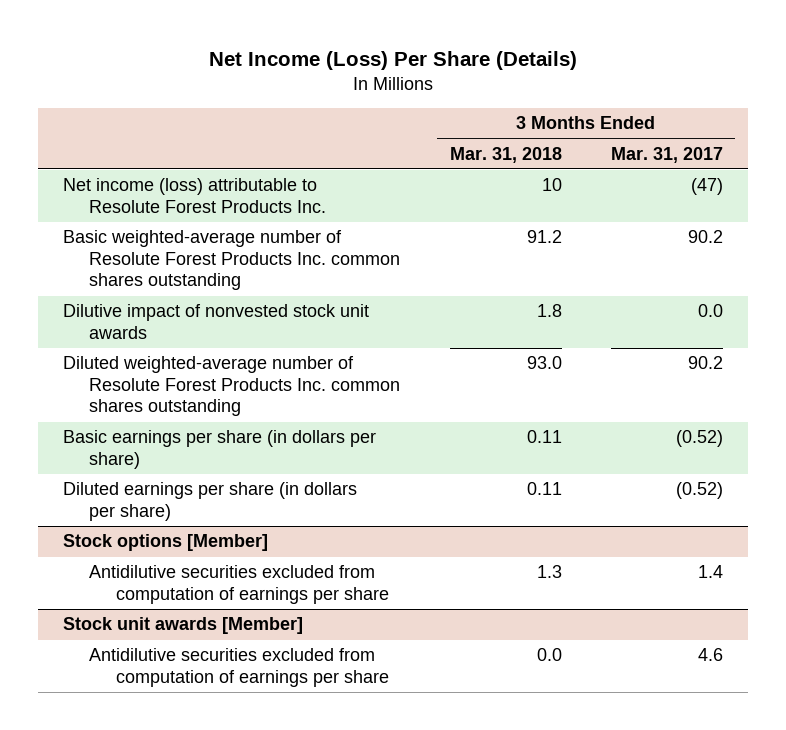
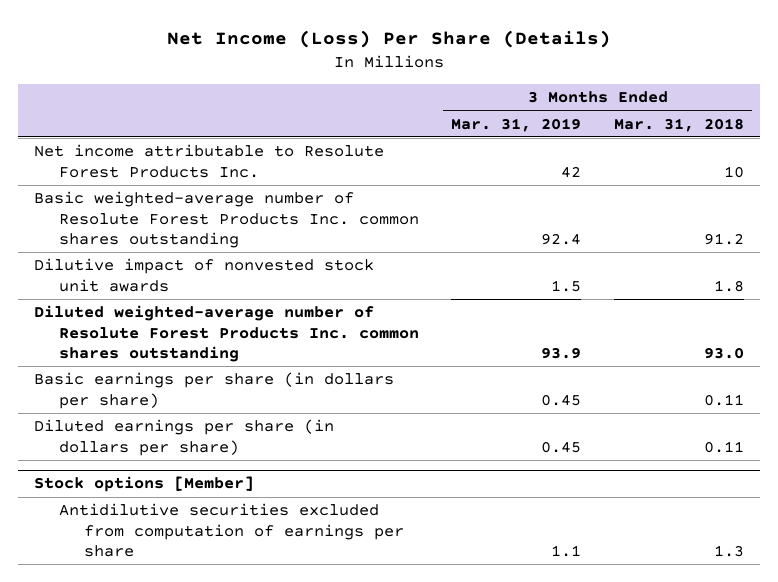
- | 3 Months Ended Mar. 31, 2018 | 3 Months Ended Mar. 31, 2017
+ | 3 Months Ended Mar. 31, 2019 | 3 Months Ended Mar. 31, 2018
- Net income (loss) attributable to Resolute Forest Products Inc. | 10 | (47)
+ Net income attributable to Resolute Forest Products Inc. | 42 | 10
- Stock unit awards [Member]
- Antidilutive securities excluded from computation of earnings per share | 0.0 | 4.6

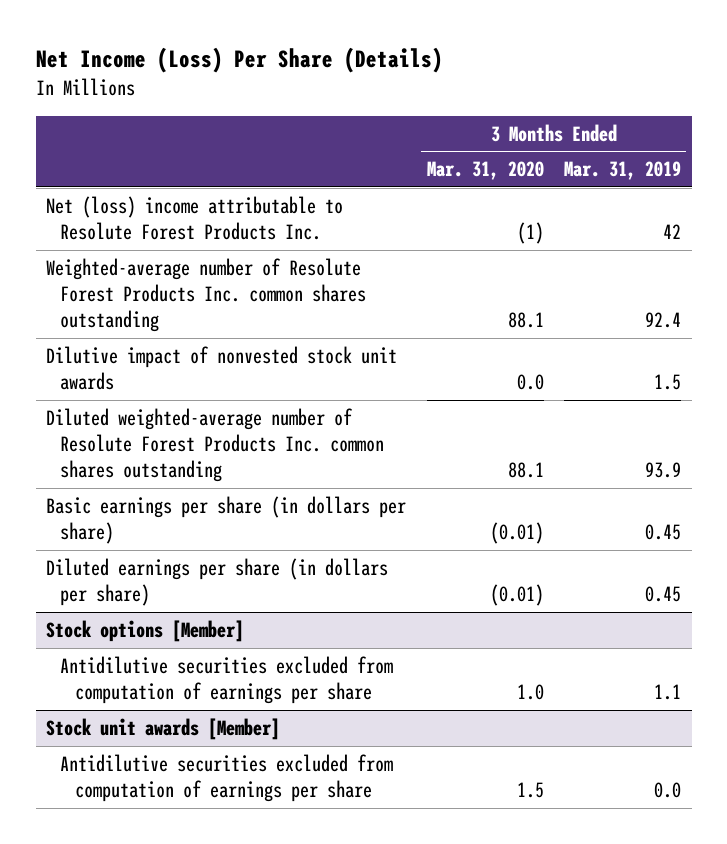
- | 3 Months Ended Mar. 31, 2019 | 3 Months Ended Mar. 31, 2018
+ | 3 Months Ended Mar. 31, 2020 | 3 Months Ended Mar. 31, 2019
- Net income attributable to Resolute Forest Products Inc. | 42 | 10
- Basic weighted-average number of Resolute Forest Products Inc. common shares outstanding | 92.4 | 91.2
+ Net (loss) income attributable to Resolute Forest Products Inc. | (1) | 42
+ Weighted-average number of Resolute Forest Products Inc. common shares outstanding | 88.1 | 92.4
+ Stock unit awards [Member]
+ Antidilutive securities excluded from computation of earnings per share | 1.5 | 0.0

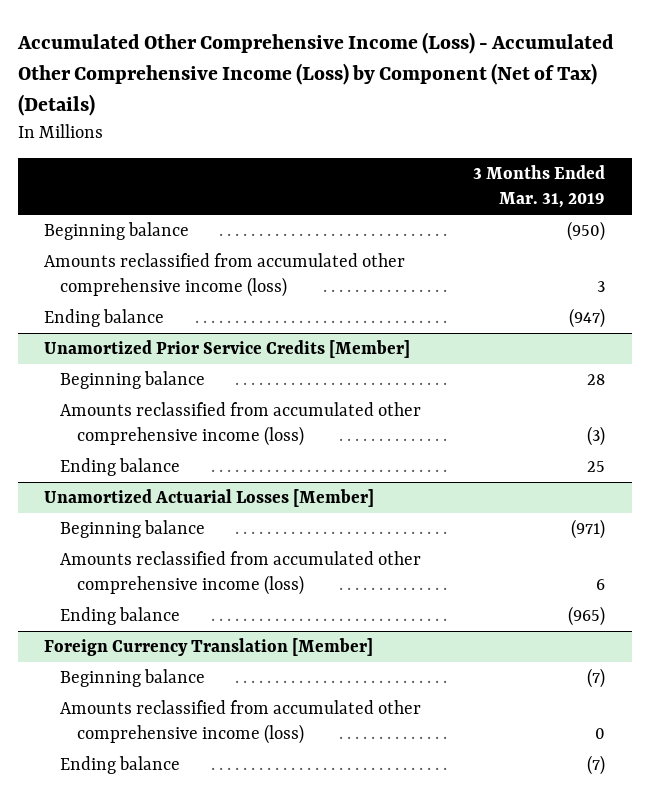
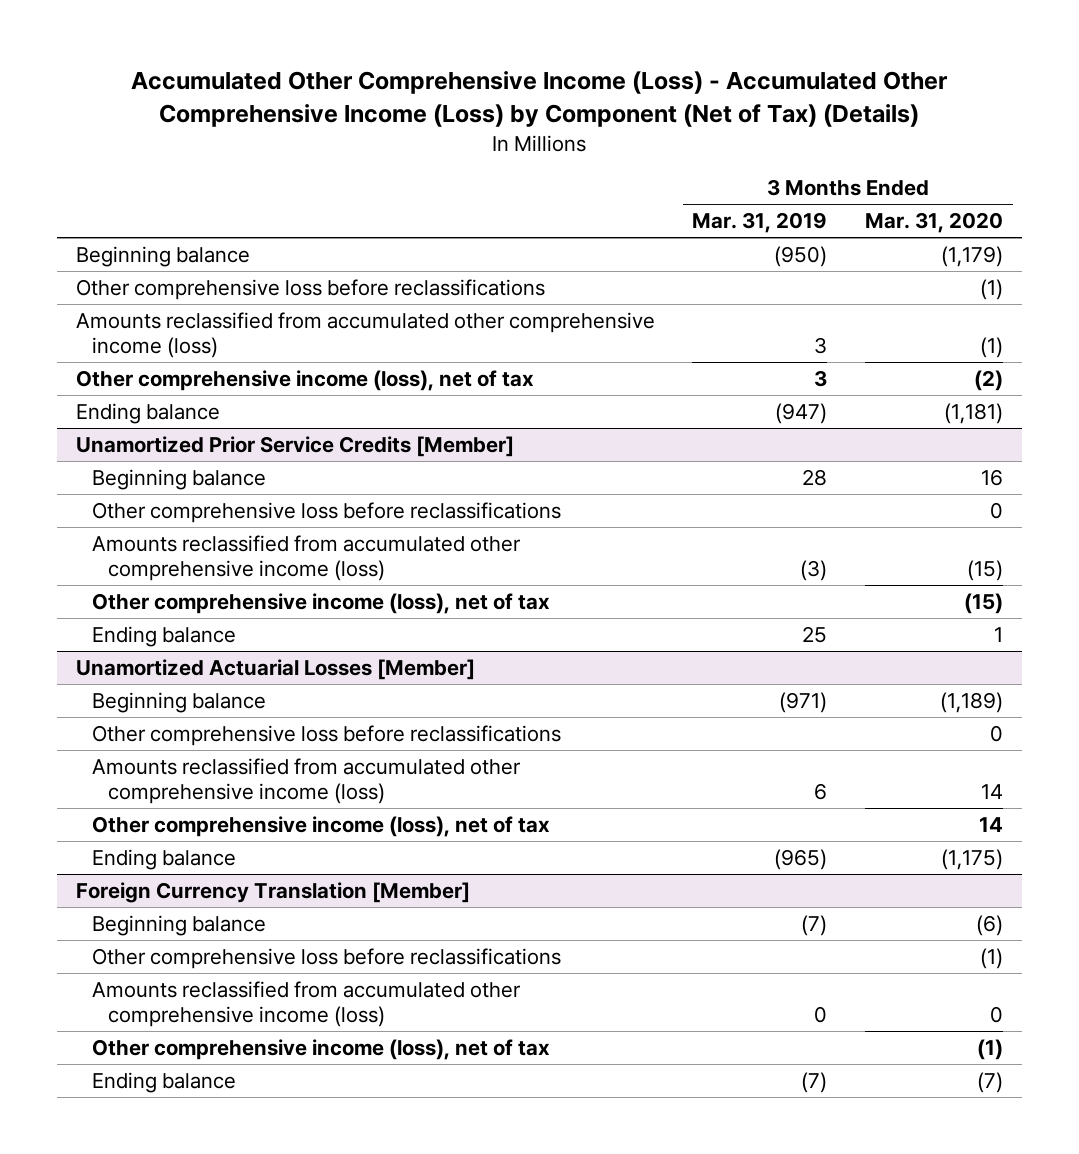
- | 3 Months Ended Mar. 31, 2019
+ | 3 Months Ended Mar. 31, 2019 | 3 Months Ended Mar. 31, 2020
+ Other comprehensive loss before reclassifications | | (1)
+ Other comprehensive income (loss), net of tax | 3 | (2)
@ Unamortized Prior Service Credits [Member]
+ Other comprehensive loss before reclassifications | | 0
+ Other comprehensive income (loss), net of tax | | (15)
@ Unamortized Actuarial Losses [Member]
+ Other comprehensive loss before reclassifications | | 0
+ Other comprehensive income (loss), net of tax | | 14
@ Foreign Currency Translation [Member]
+ Other comprehensive loss before reclassifications | | (1)
+ Other comprehensive income (loss), net of tax | | (1)

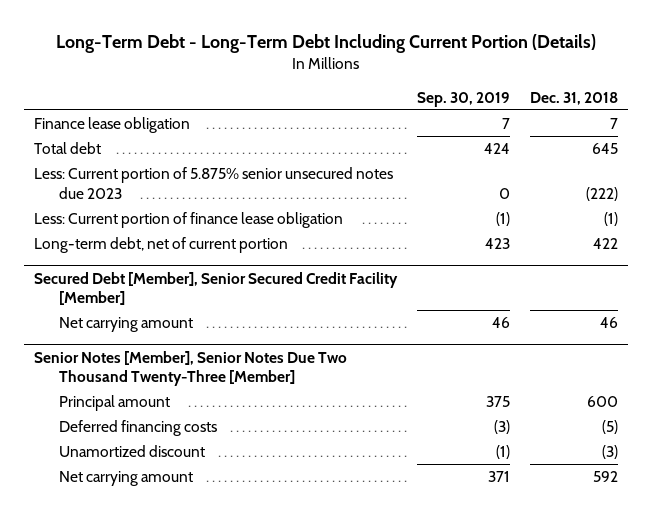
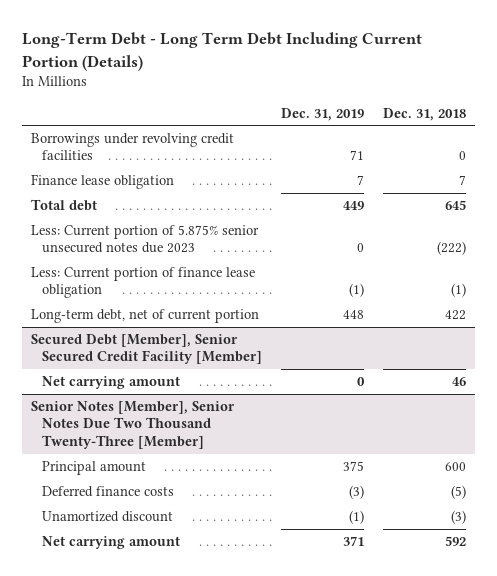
- Long-Term Debt - Long-Term Debt Including Current Portion (Details)
+ Long-Term Debt - Long Term Debt Including Current Portion (Details)
- | Sep. 30, 2019 | Dec. 31, 2018
+ | Dec. 31, 2019 | Dec. 31, 2018
+ Borrowings under revolving credit facilities | 71 | 0
@ Senior Notes [Member], Senior Notes Due Two Thousand Twenty-Three [Member]
- Deferred financing costs | (3) | (5)
+ Deferred finance costs | (3) | (5)

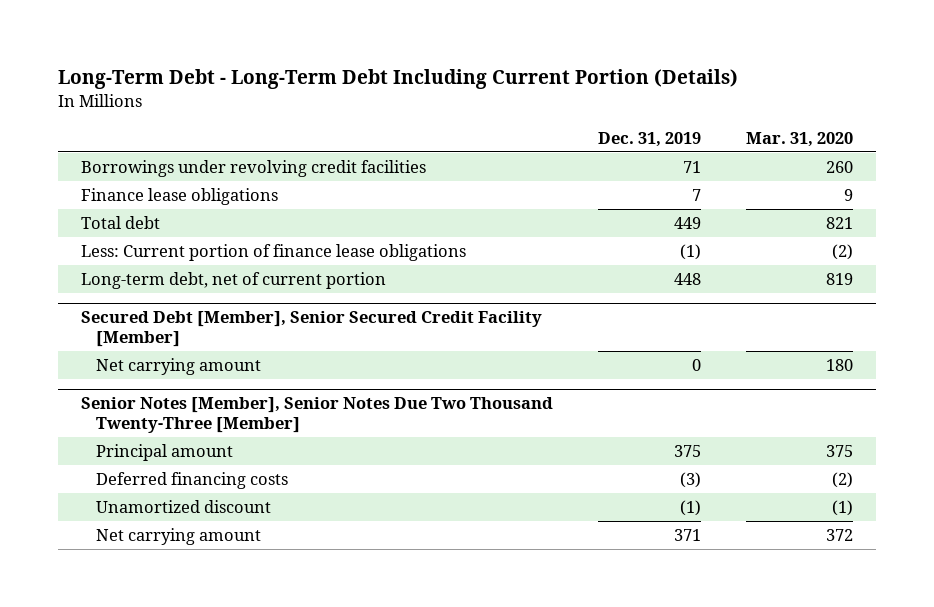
- Long-Term Debt - Long Term Debt Including Current Portion (Details)
+ Long-Term Debt - Long-Term Debt Including Current Portion (Details)
- | Dec. 31, 2019 | Dec. 31, 2018
+ | Dec. 31, 2019 | Mar. 31, 2020
- Finance lease obligation | 7 | 7
+ Finance lease obligations | 7 | 9
- Less: Current portion of 5.875% senior unsecured notes due 2023 | 0 | (222)
- Less: Current portion of finance lease obligation | (1) | (1)
+ Less: Current portion of finance lease obligations | (1) | (2)
@ Senior Notes [Member], Senior Notes Due Two Thousand Twenty-Three [Member]
- Deferred finance costs | (3) | (5)
+ Deferred financing costs | (3) | (2)

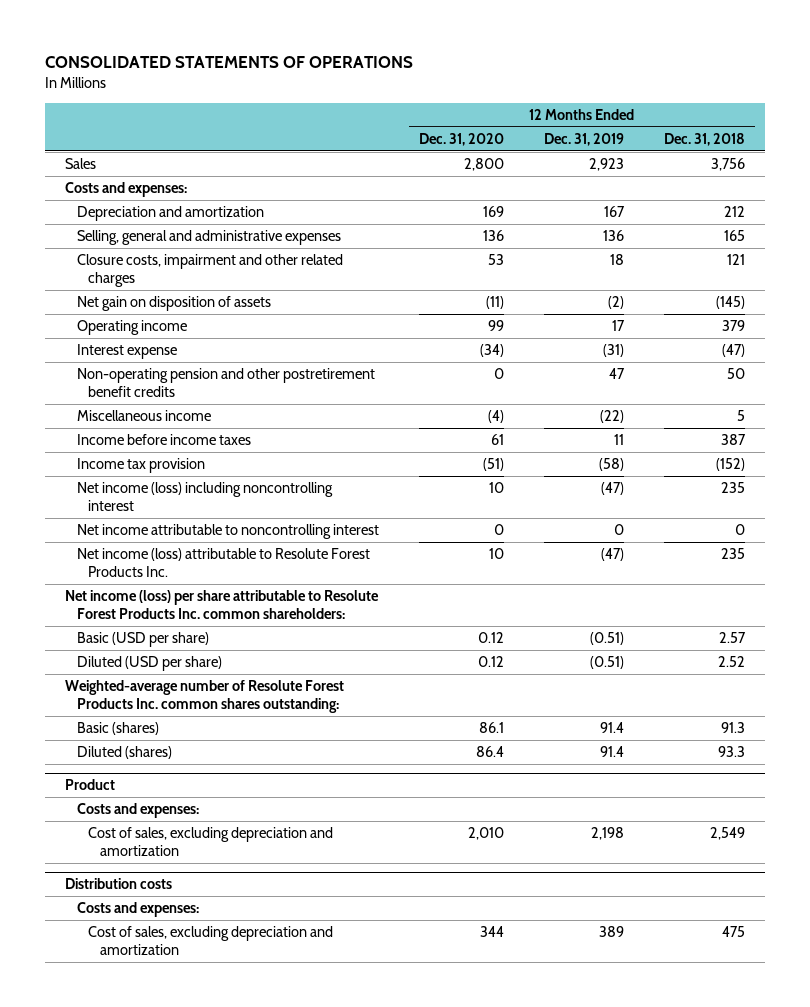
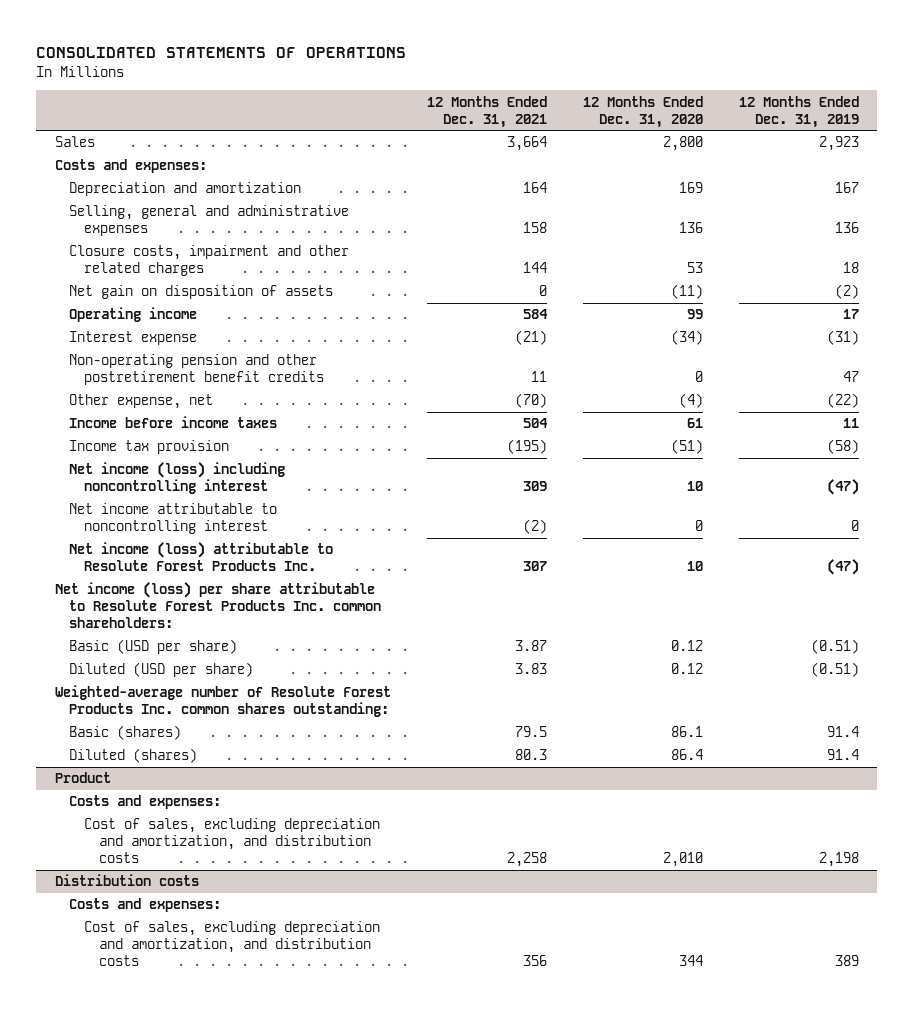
- | 12 Months Ended Dec. 31, 2020 | 12 Months Ended Dec. 31, 2019 | 12 Months Ended Dec. 31, 2018
+ | 12 Months Ended Dec. 31, 2021 | 12 Months Ended Dec. 31, 2020 | 12 Months Ended Dec. 31, 2019
- Miscellaneous income | (4) | (22) | 5
+ Other expense, net | (70) | (4) | (22)
@ Product
- Cost of sales, excluding depreciation and amortization | 2,010 | 2,198 | 2,549
+ Cost of sales, excluding depreciation and amortization, and distribution costs | 2,258 | 2,010 | 2,198
@ Distribution costs
- Cost of sales, excluding depreciation and amortization | 344 | 389 | 475
+ Cost of sales, excluding depreciation and amortization, and distribution costs | 356 | 344 | 389

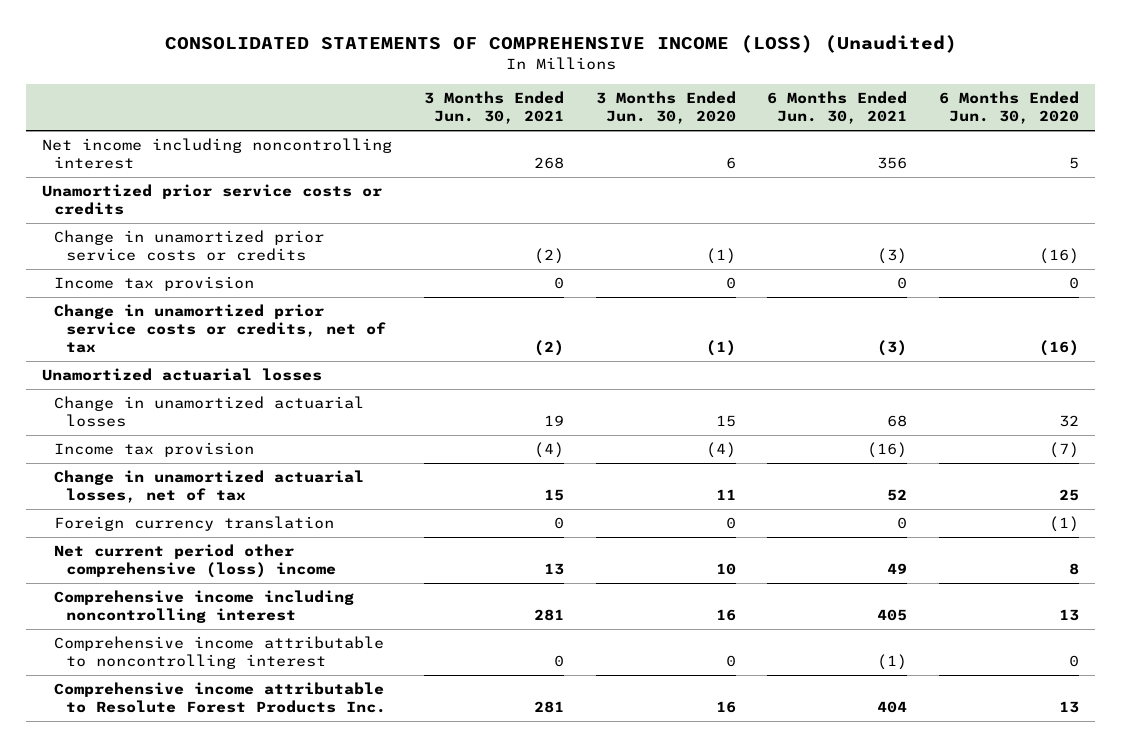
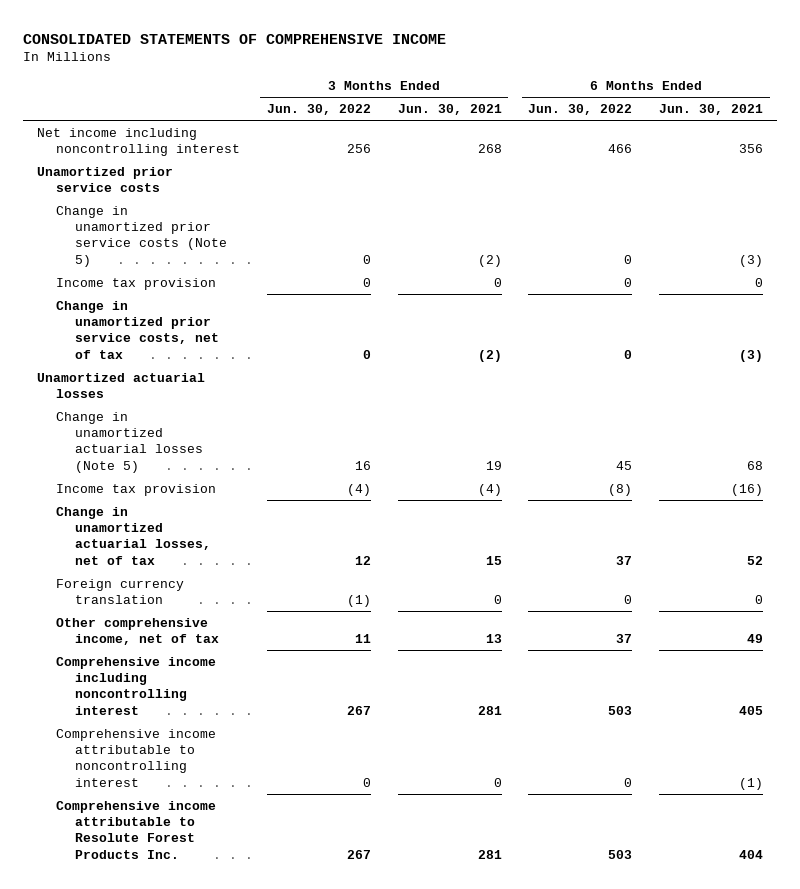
- CONSOLIDATED STATEMENTS OF COMPREHENSIVE INCOME (LOSS) (Unaudited)
+ CONSOLIDATED STATEMENTS OF COMPREHENSIVE INCOME
- | 3 Months Ended Jun. 30, 2021 | 3 Months Ended Jun. 30, 2020 | 6 Months Ended Jun. 30, 2021 | 6 Months Ended Jun. 30, 2020
+ | 3 Months Ended Jun. 30, 2022 | 3 Months Ended Jun. 30, 2021 | 6 Months Ended Jun. 30, 2022 | 6 Months Ended Jun. 30, 2021
- Unamortized prior service costs or credits
- Change in unamortized prior service costs or credits | (2) | (1) | (3) | (16)
+ Unamortized prior service costs
+ Change in unamortized prior service costs (Note 5) | 0 | (2) | 0 | (3)
- Change in unamortized prior service costs or credits, net of tax | (2) | (1) | (3) | (16)
+ Change in unamortized prior service costs, net of tax | 0 | (2) | 0 | (3)
- Change in unamortized actuarial losses | 19 | 15 | 68 | 32
+ Change in unamortized actuarial losses (Note 5) | 16 | 19 | 45 | 68
- Net current period other comprehensive (loss) income | 13 | 10 | 49 | 8
+ Other comprehensive income, net of tax | 11 | 13 | 37 | 49

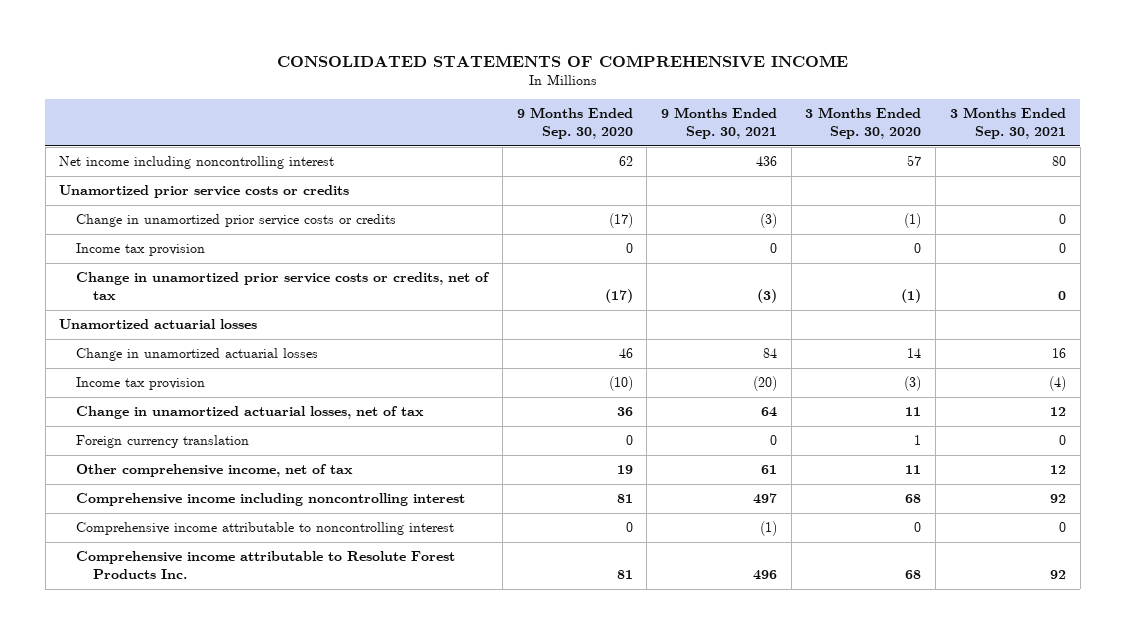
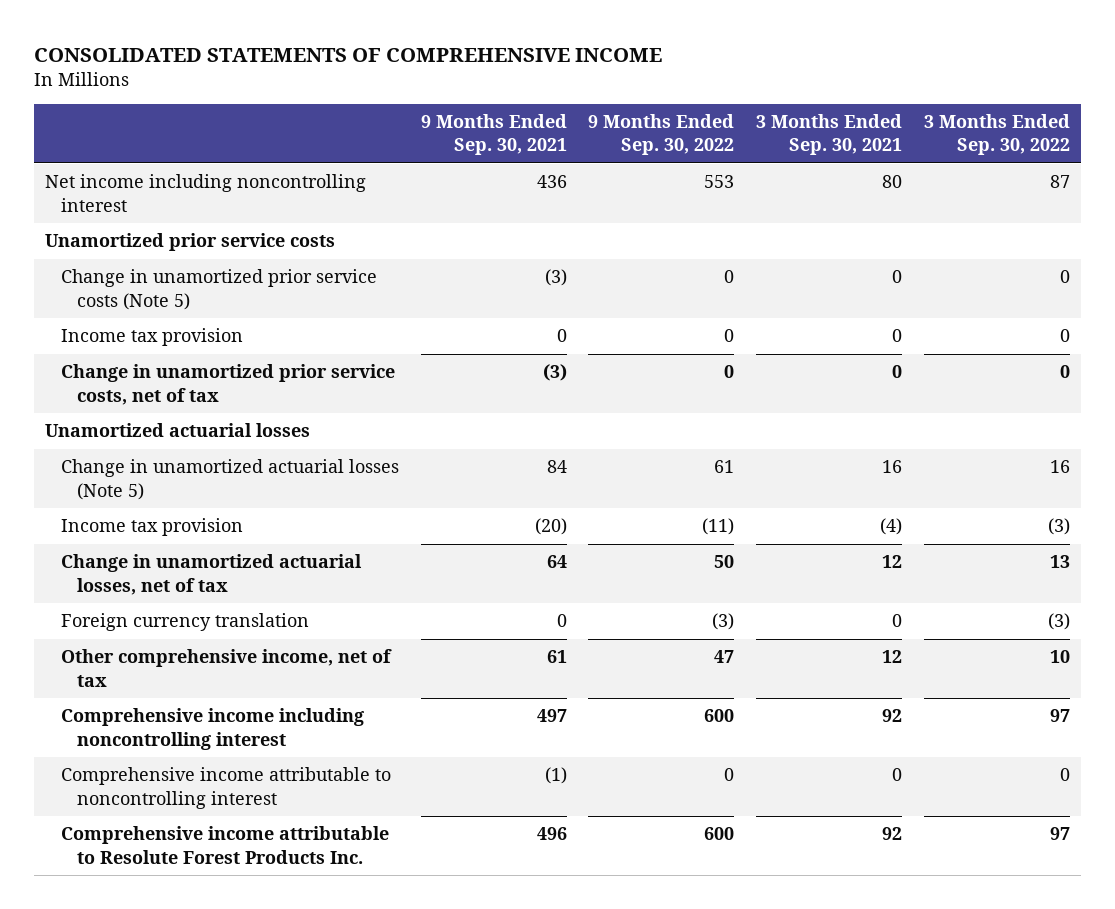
- | 9 Months Ended Sep. 30, 2020 | 9 Months Ended Sep. 30, 2021 | 3 Months Ended Sep. 30, 2020 | 3 Months Ended Sep. 30, 2021
+ | 9 Months Ended Sep. 30, 2021 | 9 Months Ended Sep. 30, 2022 | 3 Months Ended Sep. 30, 2021 | 3 Months Ended Sep. 30, 2022
- Unamortized prior service costs or credits
- Change in unamortized prior service costs or credits | (17) | (3) | (1) | 0
+ Unamortized prior service costs
+ Change in unamortized prior service costs (Note 5) | (3) | 0 | 0 | 0
- Change in unamortized prior service costs or credits, net of tax | (17) | (3) | (1) | 0
+ Change in unamortized prior service costs, net of tax | (3) | 0 | 0 | 0
- Change in unamortized actuarial losses | 46 | 84 | 14 | 16
+ Change in unamortized actuarial losses (Note 5) | 84 | 61 | 16 | 16

